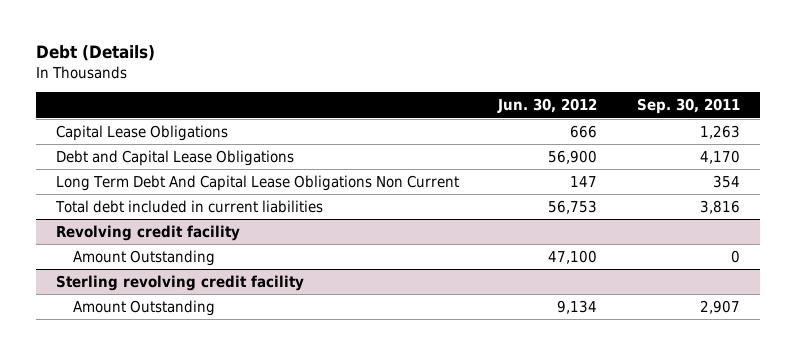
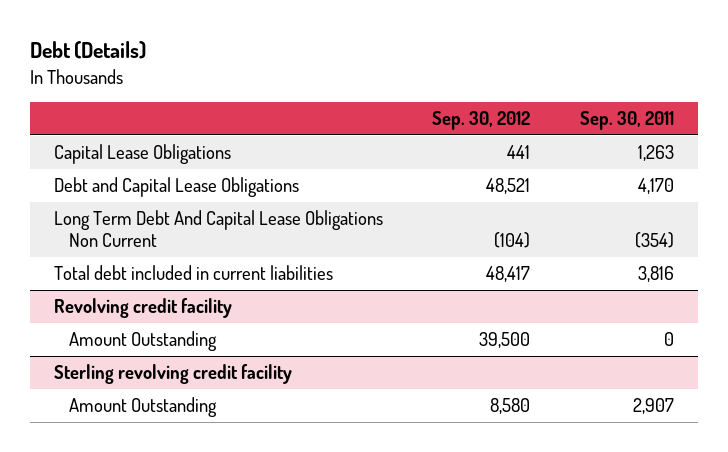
- | Jun. 30, 2012 | Sep. 30, 2011
+ | Sep. 30, 2012 | Sep. 30, 2011
- Long Term Debt And Capital Lease Obligations Non Current | 147 | 354
+ Long Term Debt And Capital Lease Obligations Non Current | (104) | (354)

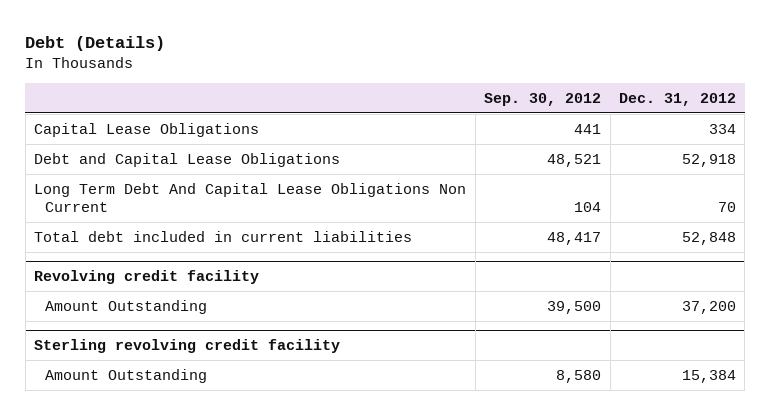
- | Sep. 30, 2012 | Sep. 30, 2011
+ | Sep. 30, 2012 | Dec. 31, 2012
- Long Term Debt And Capital Lease Obligations Non Current | (104) | (354)
+ Long Term Debt And Capital Lease Obligations Non Current | 104 | 70

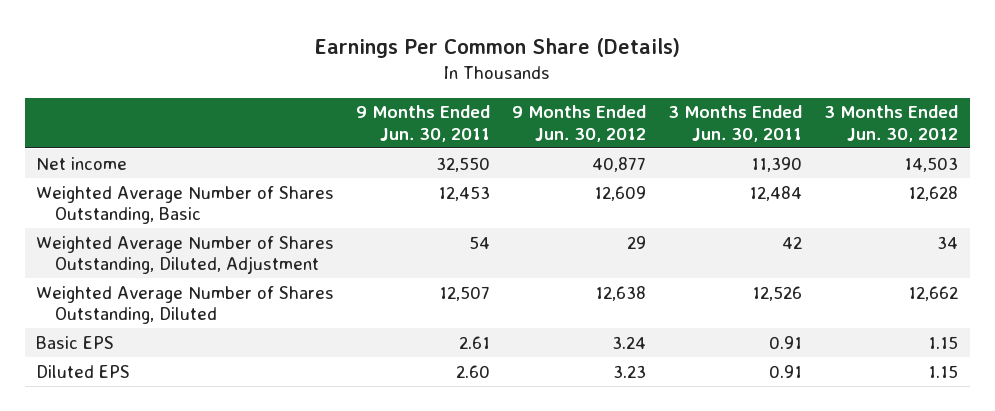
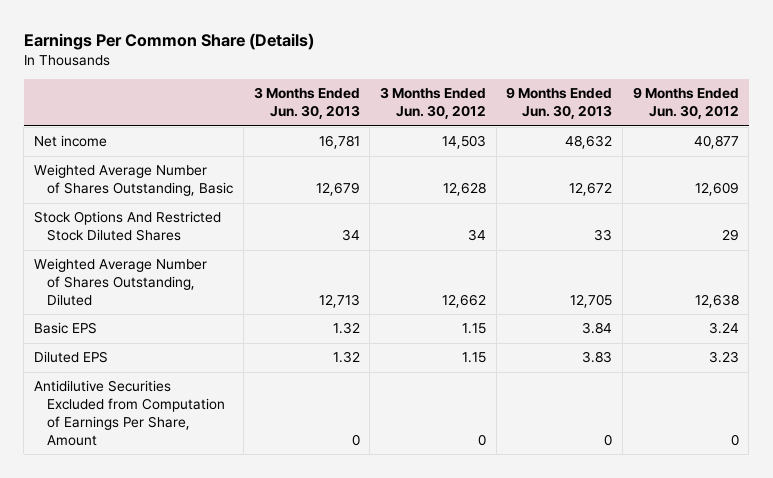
- | 9 Months Ended Jun. 30, 2011 | 9 Months Ended Jun. 30, 2012 | 3 Months Ended Jun. 30, 2011 | 3 Months Ended Jun. 30, 2012
+ | 3 Months Ended Jun. 30, 2013 | 3 Months Ended Jun. 30, 2012 | 9 Months Ended Jun. 30, 2013 | 9 Months Ended Jun. 30, 2012
- Weighted Average Number of Shares Outstanding, Diluted, Adjustment | 54 | 29 | 42 | 34
+ Stock Options And Restricted Stock Diluted Shares | 34 | 34 | 33 | 29
+ Antidilutive Securities Excluded from Computation of Earnings Per Share, Amount | 0 | 0 | 0 | 0

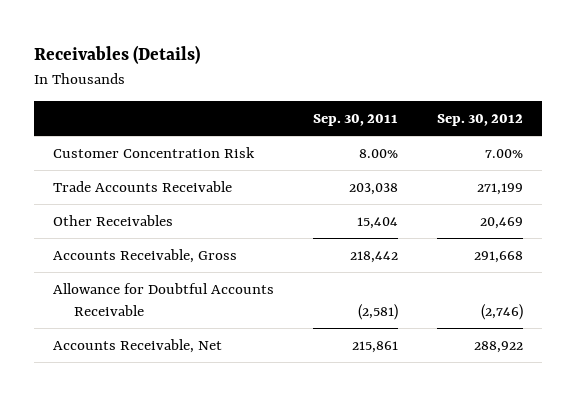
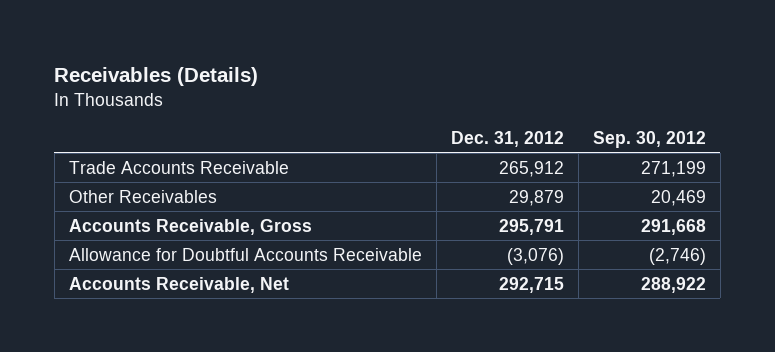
- | Sep. 30, 2011 | Sep. 30, 2012
+ | Dec. 31, 2012 | Sep. 30, 2012
- Customer Concentration Risk | 8.00% | 7.00%

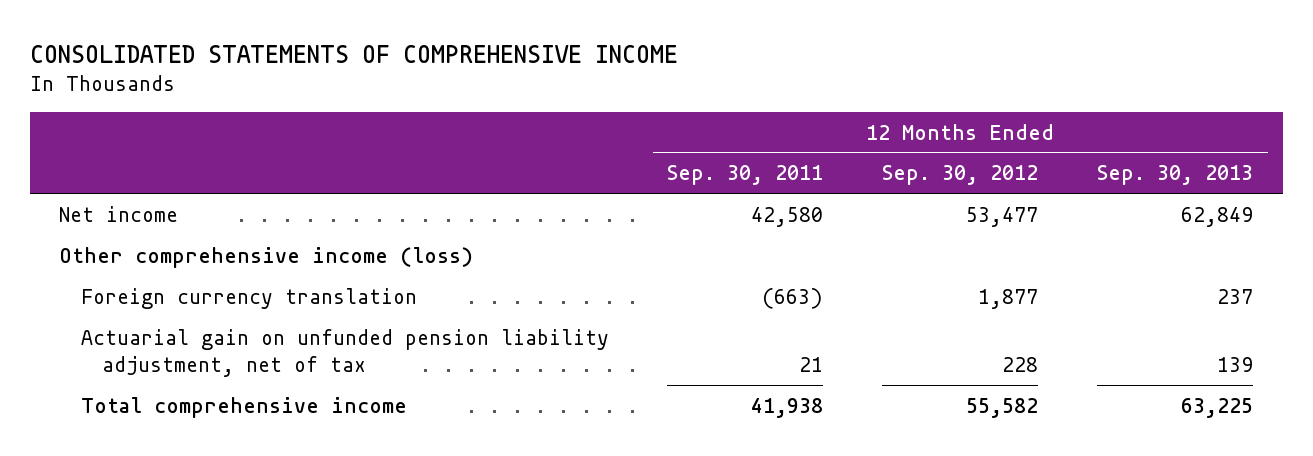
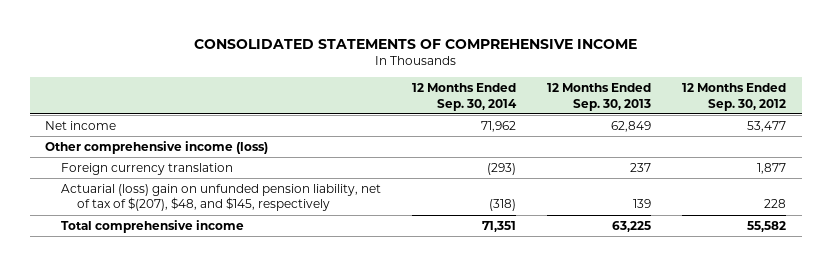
- | 12 Months Ended Sep. 30, 2011 | 12 Months Ended Sep. 30, 2012 | 12 Months Ended Sep. 30, 2013
+ | 12 Months Ended Sep. 30, 2014 | 12 Months Ended Sep. 30, 2013 | 12 Months Ended Sep. 30, 2012
- Actuarial gain on unfunded pension liability adjustment, net of tax | 21 | 228 | 139
+ Actuarial (loss) gain on unfunded pension liability, net of tax of $(207), $48, and $145, respectively | (318) | 139 | 228

